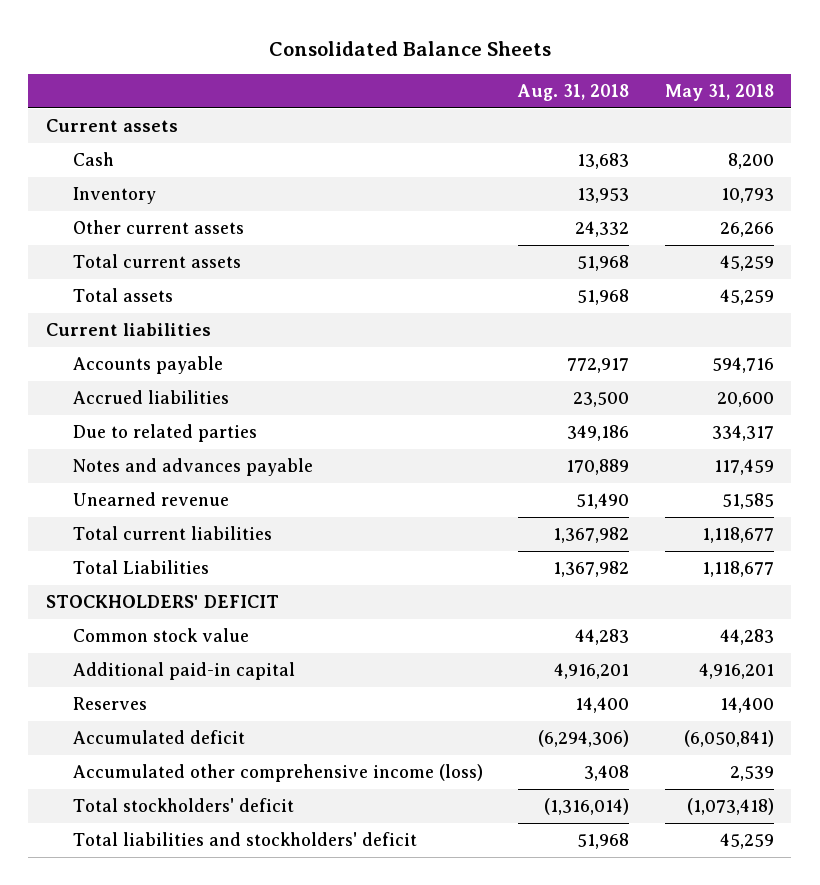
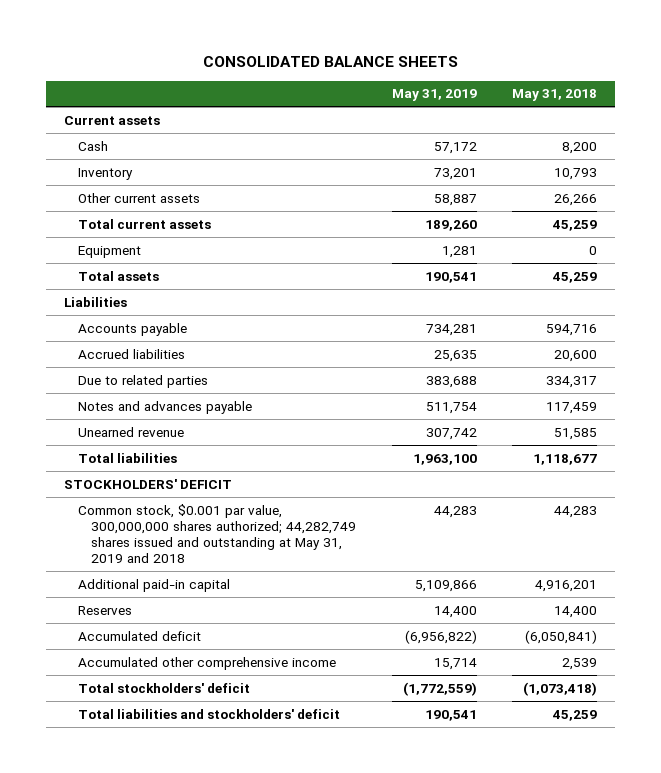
- Consolidated Balance Sheets
+ CONSOLIDATED BALANCE SHEETS
- | Aug. 31, 2018 | May 31, 2018
+ | May 31, 2019 | May 31, 2018
+ Equipment | 1,281 | 0
- Current liabilities
+ Liabilities
- Total current liabilities | 1,367,982 | 1,118,677
- Total Liabilities | 1,367,982 | 1,118,677
+ Total liabilities | 1,963,100 | 1,118,677
- Common stock value | 44,283 | 44,283
+ Common stock, $0.001 par value, 300,000,000 shares authorized; 44,282,749 shares issued and outstanding at May 31, 2019 and 2018 | 44,283 | 44,283
- Accumulated other comprehensive income (loss) | 3,408 | 2,539
+ Accumulated other comprehensive income | 15,714 | 2,539

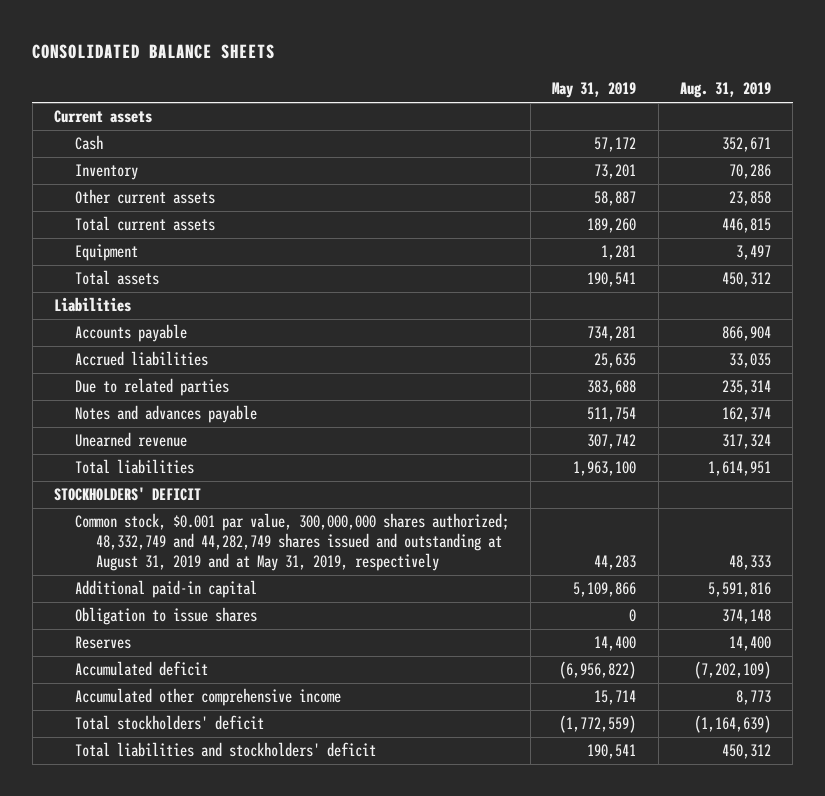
- | May 31, 2019 | May 31, 2018
+ | May 31, 2019 | Aug. 31, 2019
- Common stock, $0.001 par value, 300,000,000 shares authorized; 44,282,749 shares issued and outstanding at May 31, 2019 and 2018 | 44,283 | 44,283
+ Common stock, $0.001 par value, 300,000,000 shares authorized; 48,332,749 and 44,282,749 shares issued and outstanding at August 31, 2019 and at May 31, 2019, respectively | 44,283 | 48,333
+ Obligation to issue shares | 0 | 374,148

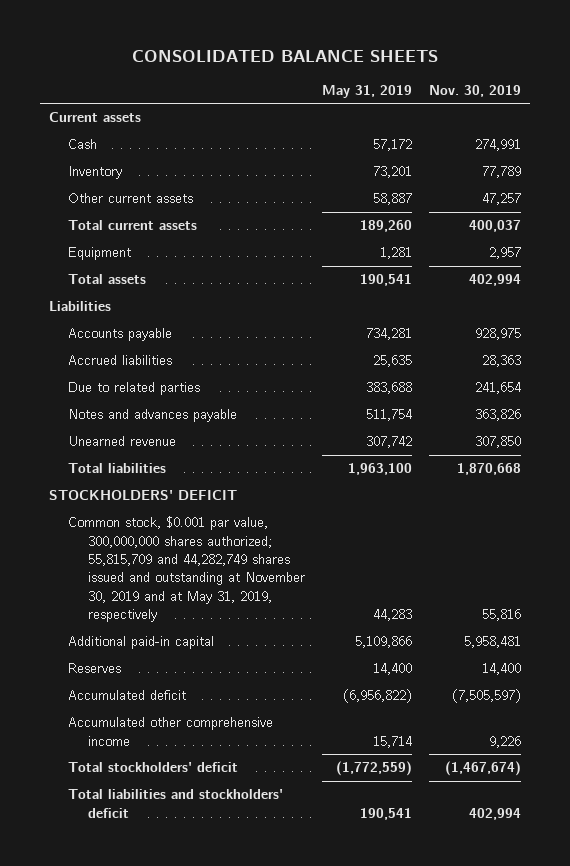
- | May 31, 2019 | Aug. 31, 2019
+ | May 31, 2019 | Nov. 30, 2019
- Common stock, $0.001 par value, 300,000,000 shares authorized; 48,332,749 and 44,282,749 shares issued and outstanding at August 31, 2019 and at May 31, 2019, respectively | 44,283 | 48,333
+ Common stock, $0.001 par value, 300,000,000 shares authorized; 55,815,709 and 44,282,749 shares issued and outstanding at November 30, 2019 and at May 31, 2019, respectively | 44,283 | 55,816
- Obligation to issue shares | 0 | 374,148

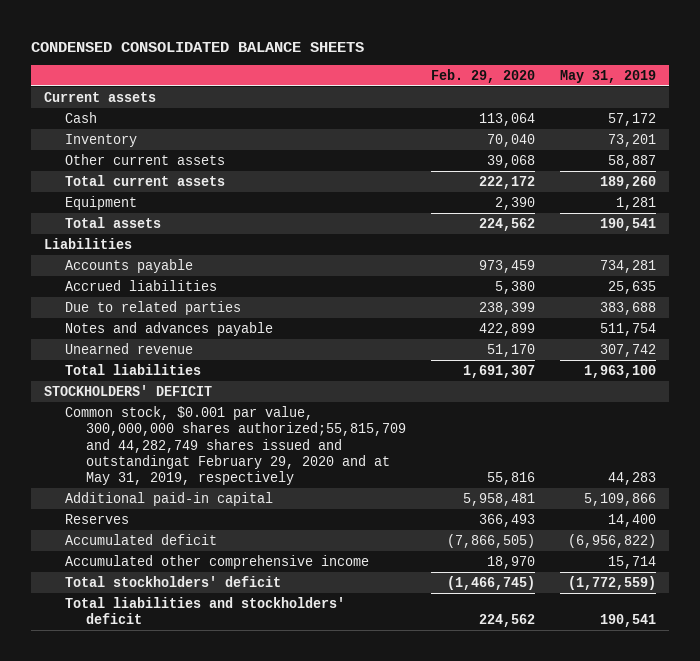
- CONSOLIDATED BALANCE SHEETS
+ CONDENSED CONSOLIDATED BALANCE SHEETS
- | May 31, 2019 | Nov. 30, 2019
+ | Feb. 29, 2020 | May 31, 2019
- Common stock, $0.001 par value, 300,000,000 shares authorized; 55,815,709 and 44,282,749 shares issued and outstanding at November 30, 2019 and at May 31, 2019, respectively | 44,283 | 55,816
+ Common stock, $0.001 par value, 300,000,000 shares authorized;55,815,709 and 44,282,749 shares issued and outstandingat February 29, 2020 and at May 31, 2019, respectively | 55,816 | 44,283

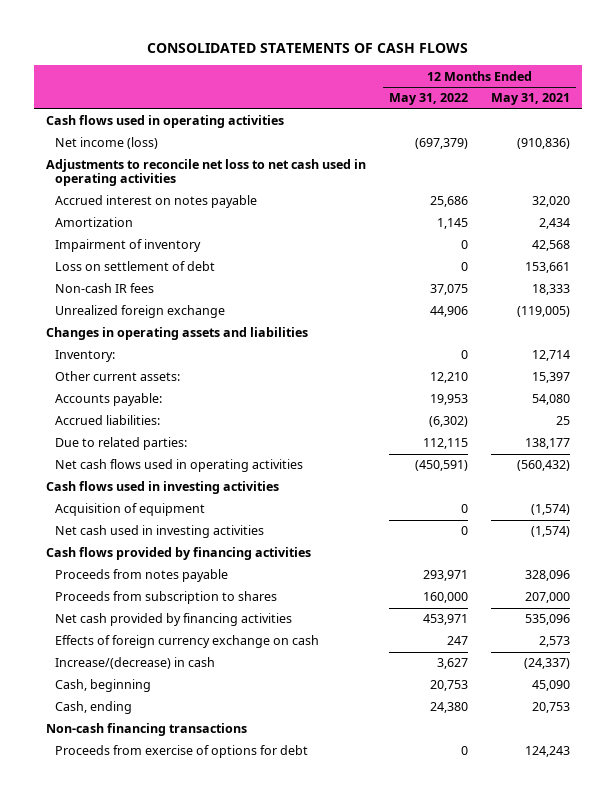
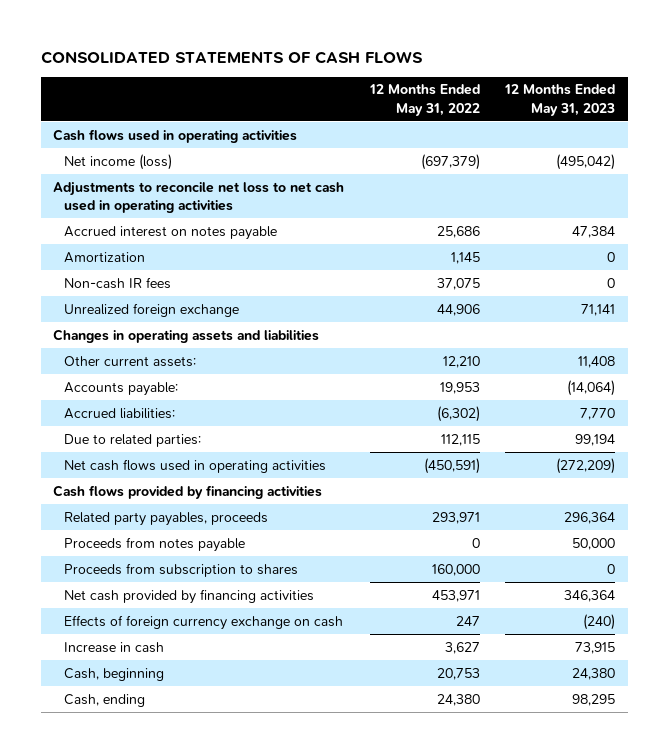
- | 12 Months Ended May 31, 2022 | 12 Months Ended May 31, 2021
+ | 12 Months Ended May 31, 2022 | 12 Months Ended May 31, 2023
- Impairment of inventory | 0 | 42,568
- Loss on settlement of debt | 0 | 153,661
- Inventory: | 0 | 12,714
- Cash flows used in investing activities
- Acquisition of equipment | 0 | (1,574)
- Net cash used in investing activities | 0 | (1,574)
- Proceeds from notes payable | 293,971 | 328,096
+ Related party payables, proceeds | 293,971 | 296,364
+ Proceeds from notes payable | 0 | 50,000
- Increase/(decrease) in cash | 3,627 | (24,337)
+ Increase in cash | 3,627 | 73,915
- Non-cash financing transactions
- Proceeds from exercise of options for debt | 0 | 124,243

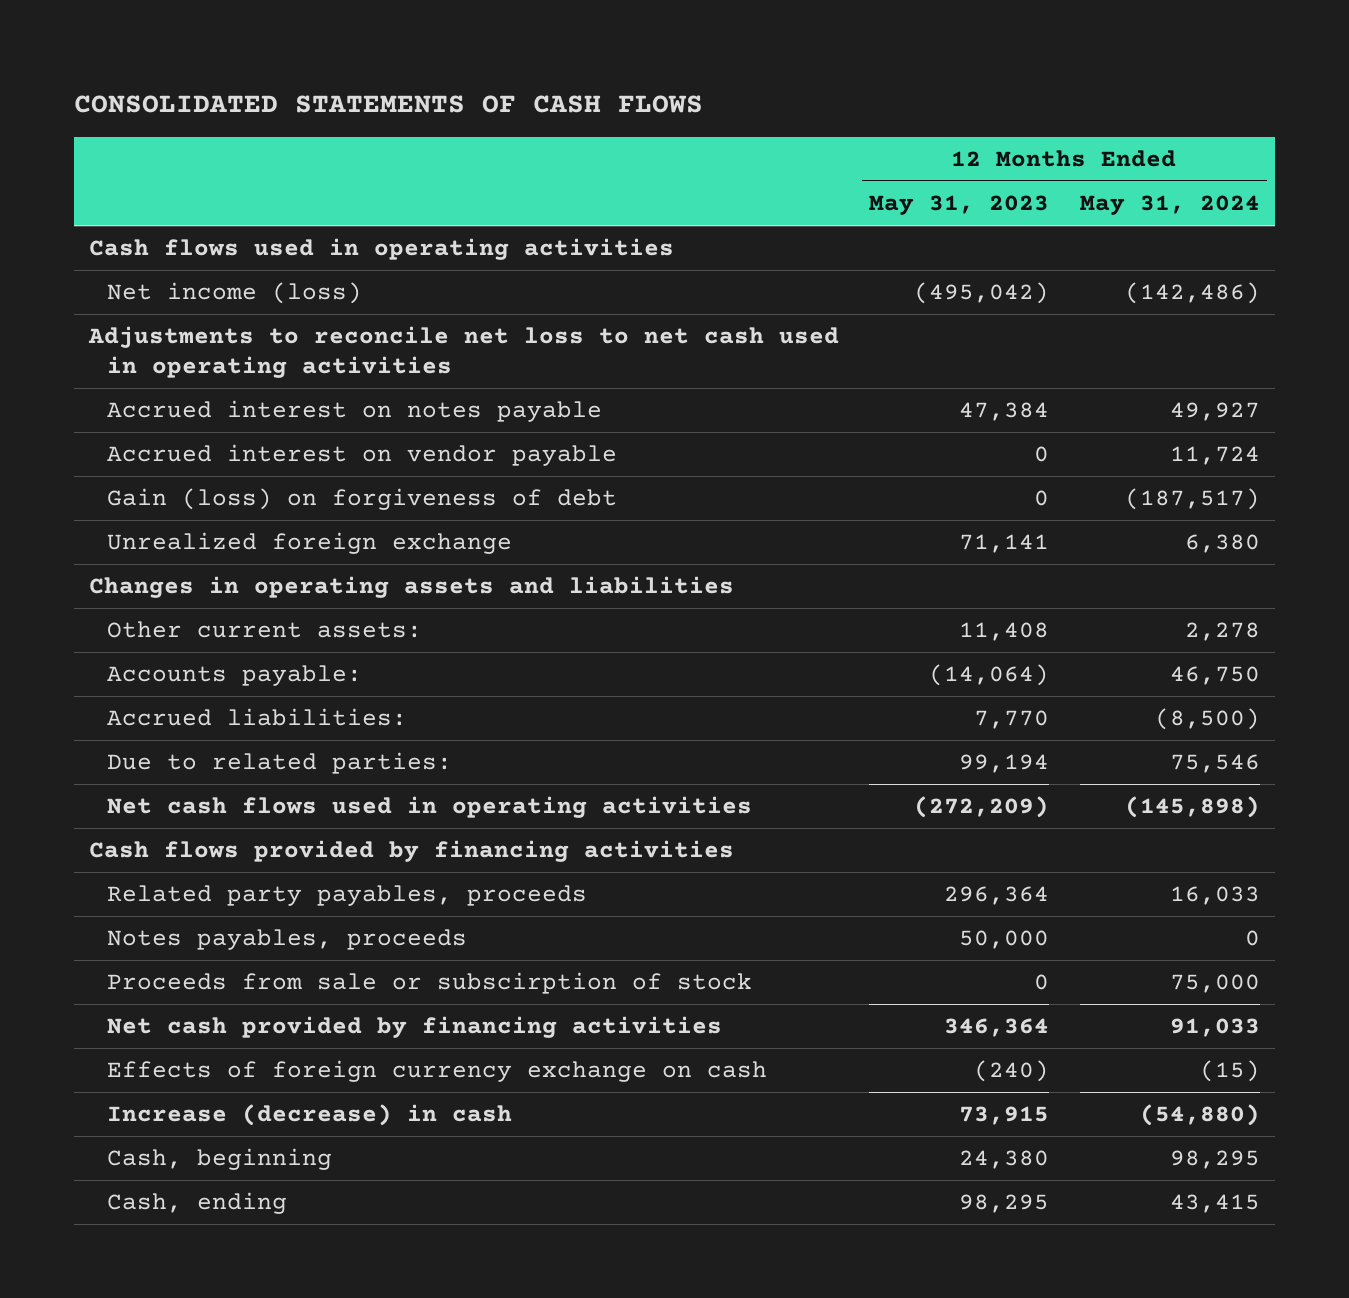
- | 12 Months Ended May 31, 2022 | 12 Months Ended May 31, 2023
+ | 12 Months Ended May 31, 2023 | 12 Months Ended May 31, 2024
- Amortization | 1,145 | 0
- Non-cash IR fees | 37,075 | 0
+ Accrued interest on vendor payable | 0 | 11,724
+ Gain (loss) on forgiveness of debt | 0 | (187,517)
- Proceeds from notes payable | 0 | 50,000
- Proceeds from subscription to shares | 160,000 | 0
+ Notes payables, proceeds | 50,000 | 0
+ Proceeds from sale or subscirption of stock | 0 | 75,000
- Increase in cash | 3,627 | 73,915
+ Increase (decrease) in cash | 73,915 | (54,880)

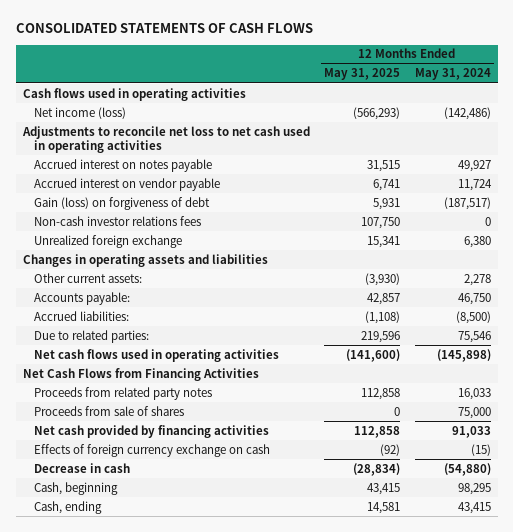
- | 12 Months Ended May 31, 2023 | 12 Months Ended May 31, 2024
+ | 12 Months Ended May 31, 2025 | 12 Months Ended May 31, 2024
+ Non-cash investor relations fees | 107,750 | 0
- Cash flows provided by financing activities
- Related party payables, proceeds | 296,364 | 16,033
- Notes payables, proceeds | 50,000 | 0
- Proceeds from sale or subscirption of stock | 0 | 75,000
+ Net Cash Flows from Financing Activities
+ Proceeds from related party notes | 112,858 | 16,033
+ Proceeds from sale of shares | 0 | 75,000
- Increase (decrease) in cash | 73,915 | (54,880)
+ Decrease in cash | (28,834) | (54,880)

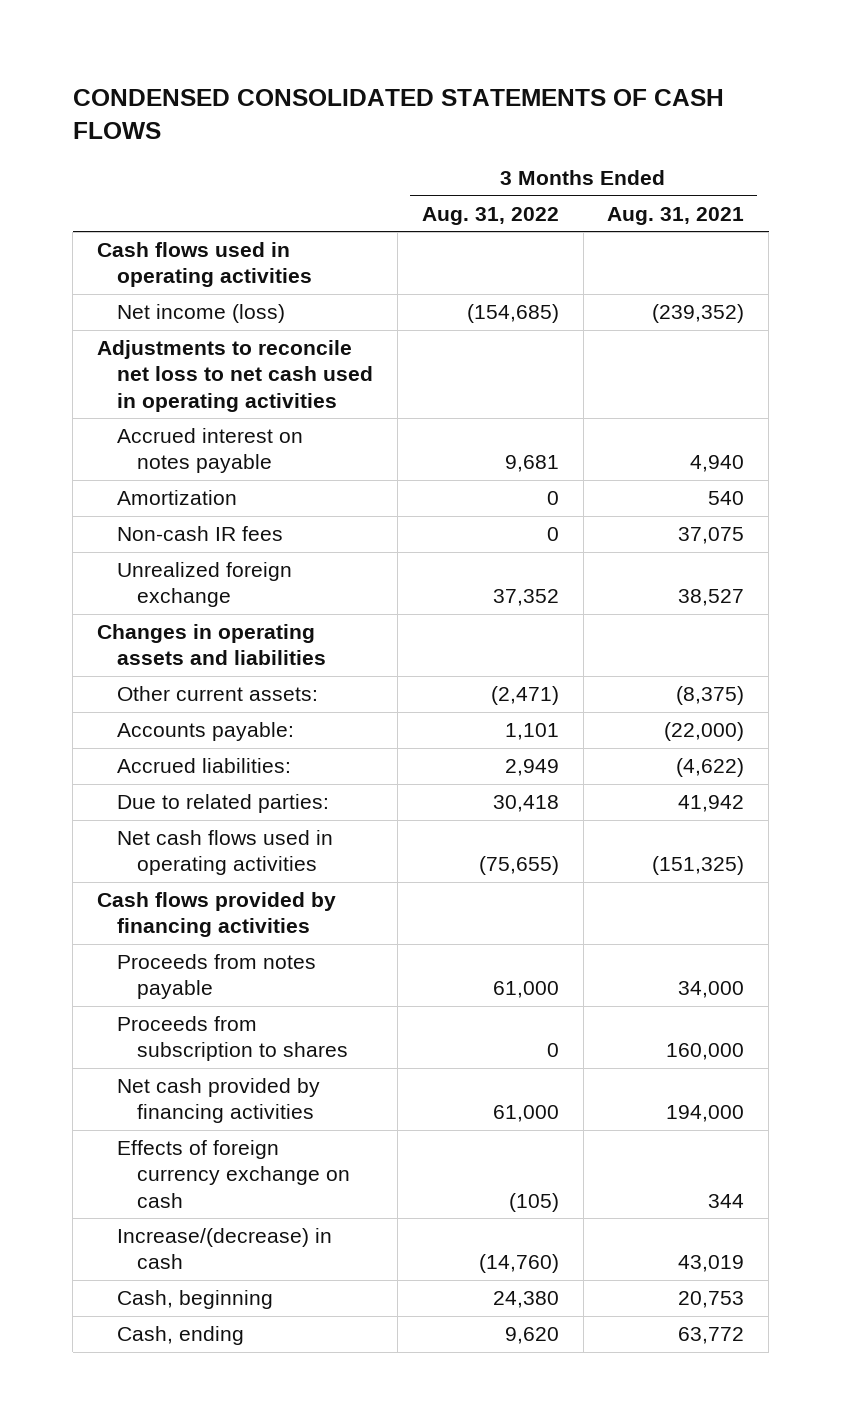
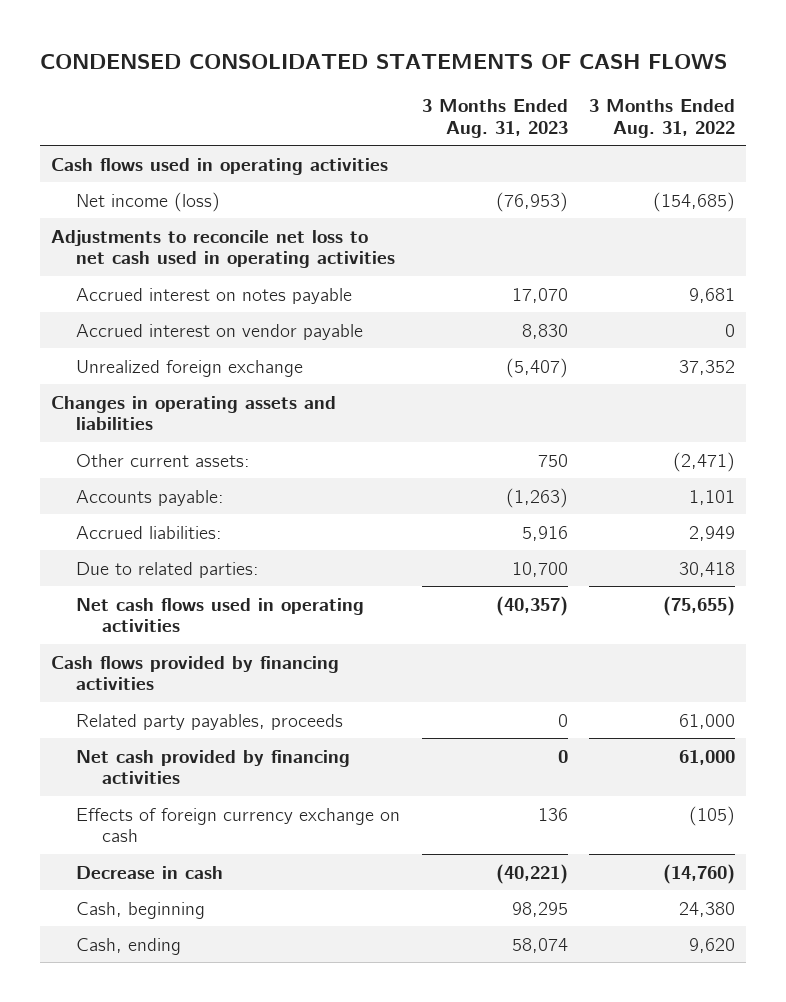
- | 3 Months Ended Aug. 31, 2022 | 3 Months Ended Aug. 31, 2021
+ | 3 Months Ended Aug. 31, 2023 | 3 Months Ended Aug. 31, 2022
- Amortization | 0 | 540
- Non-cash IR fees | 0 | 37,075
+ Accrued interest on vendor payable | 8,830 | 0
- Proceeds from notes payable | 61,000 | 34,000
- Proceeds from subscription to shares | 0 | 160,000
+ Related party payables, proceeds | 0 | 61,000
- Increase/(decrease) in cash | (14,760) | 43,019
+ Decrease in cash | (40,221) | (14,760)

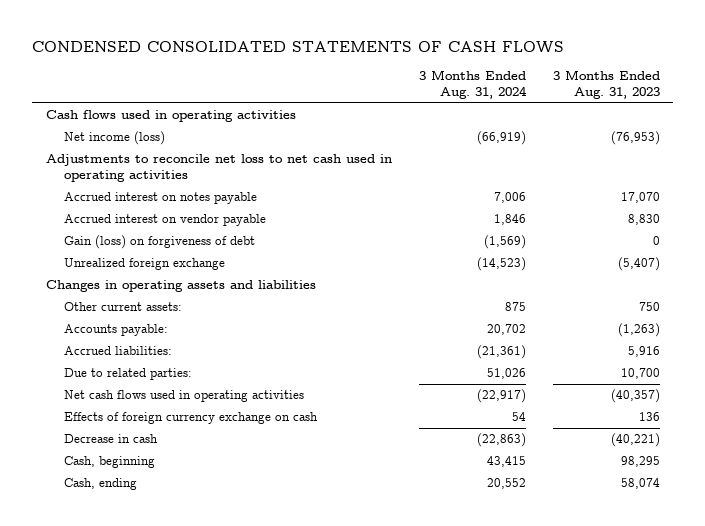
- | 3 Months Ended Aug. 31, 2023 | 3 Months Ended Aug. 31, 2022
+ | 3 Months Ended Aug. 31, 2024 | 3 Months Ended Aug. 31, 2023
+ Gain (loss) on forgiveness of debt | (1,569) | 0
- Cash flows provided by financing activities
- Related party payables, proceeds | 0 | 61,000
- Net cash provided by financing activities | 0 | 61,000

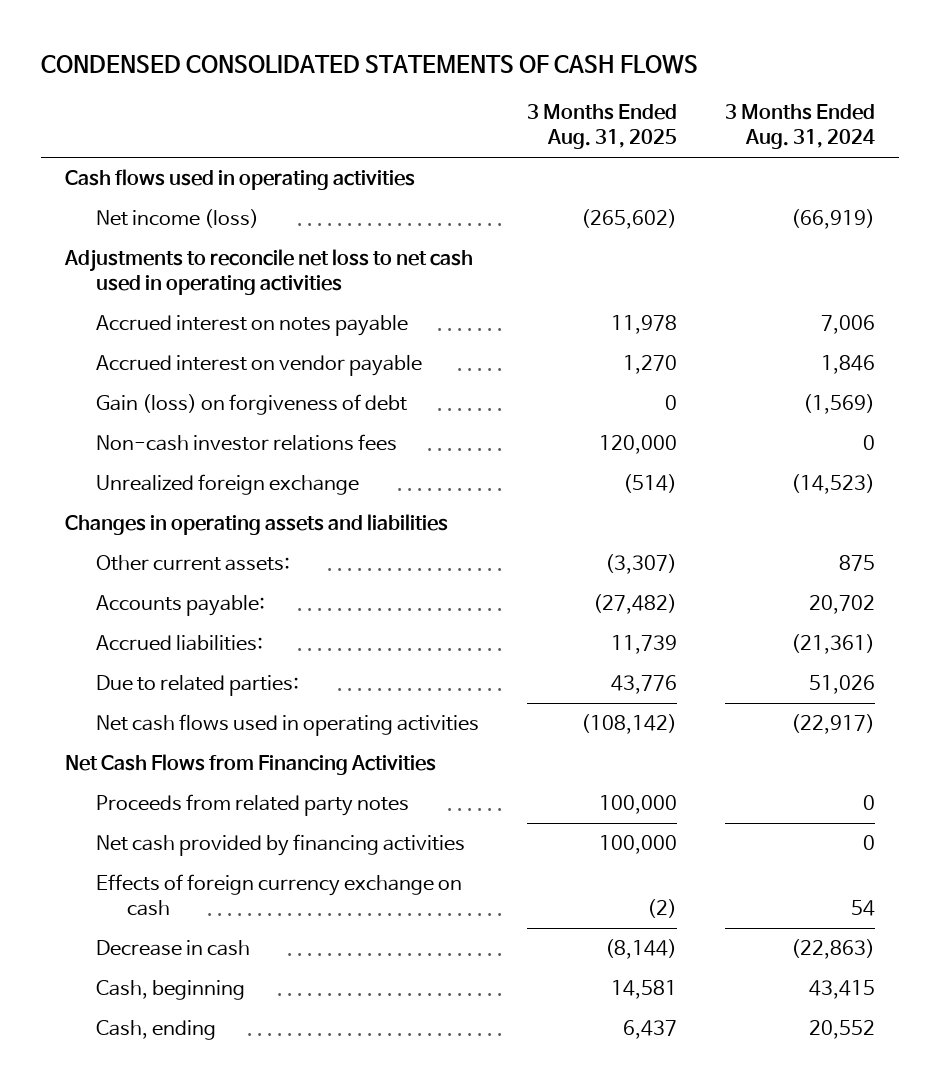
- | 3 Months Ended Aug. 31, 2024 | 3 Months Ended Aug. 31, 2023
+ | 3 Months Ended Aug. 31, 2025 | 3 Months Ended Aug. 31, 2024
+ Non-cash investor relations fees | 120,000 | 0
+ Net Cash Flows from Financing Activities
+ Proceeds from related party notes | 100,000 | 0
+ Net cash provided by financing activities | 100,000 | 0

